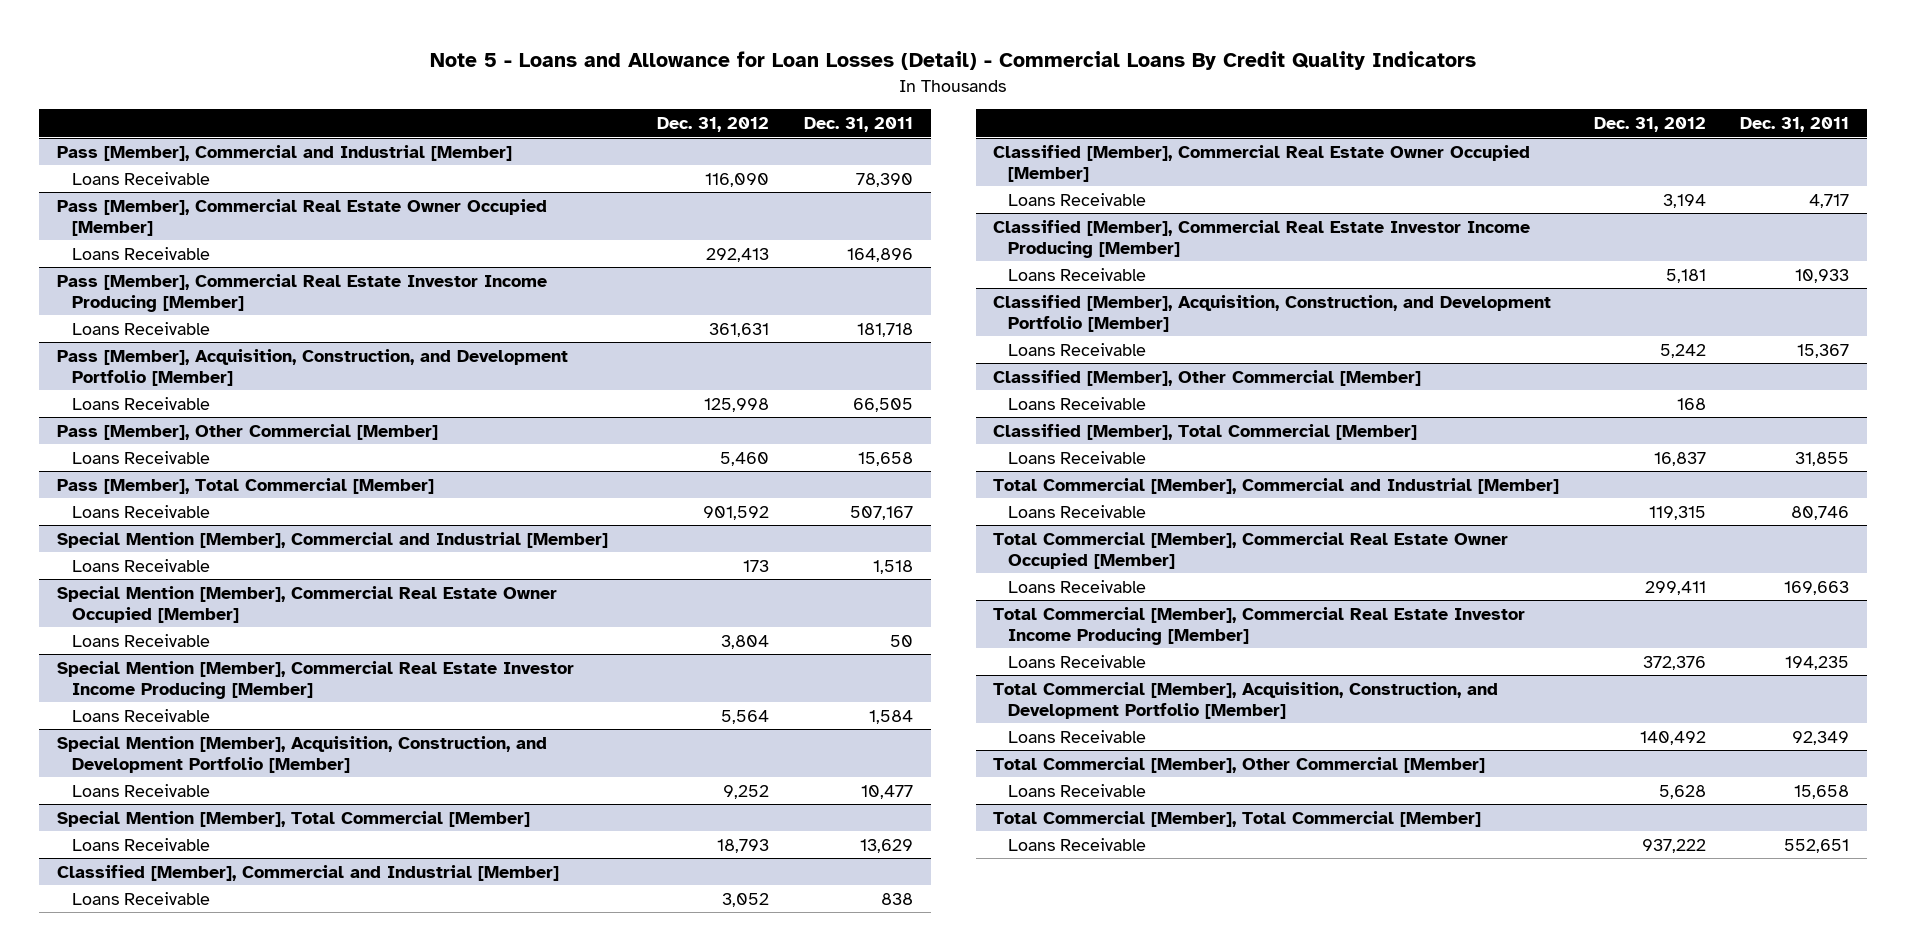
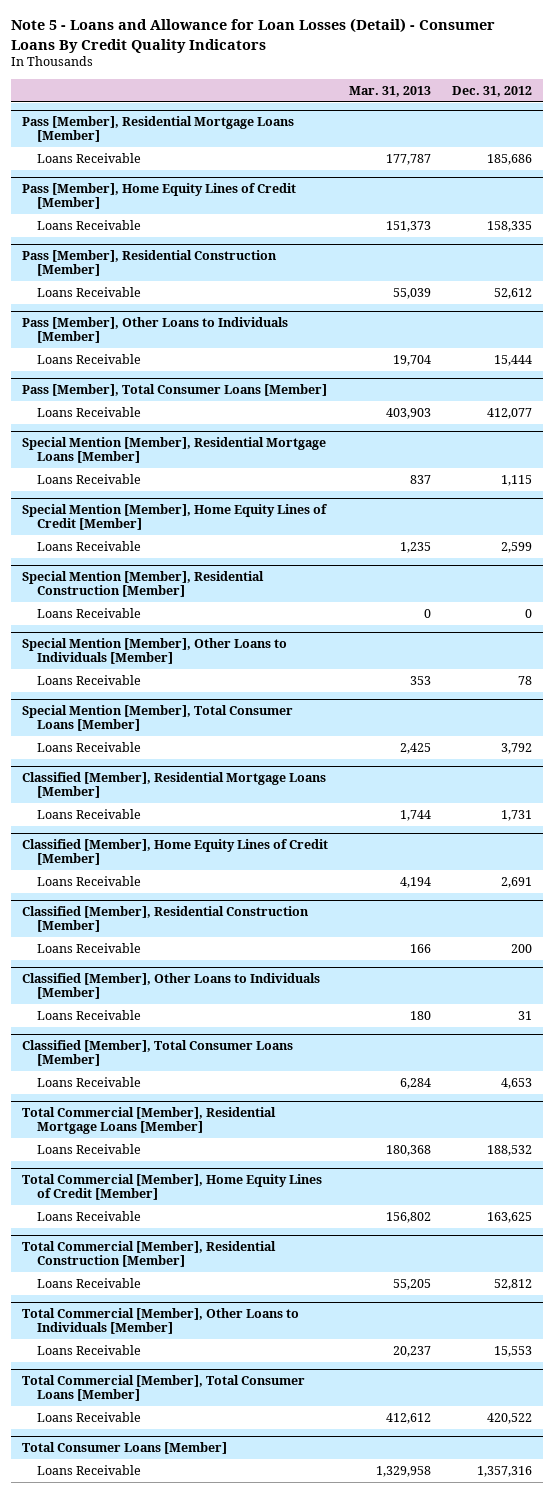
- Note 5 - Loans and Allowance for Loan Losses (Detail) - Commercial Loans By Credit Quality Indicators
+ Note 5 - Loans and Allowance for Loan Losses (Detail) - Consumer Loans By Credit Quality Indicators
- | Dec. 31, 2012 | Dec. 31, 2011
+ | Mar. 31, 2013 | Dec. 31, 2012
- Pass [Member], Commercial and Industrial [Member]
- Loans Receivable | 116,090 | 78,390
- Pass [Member], Commercial Real Estate Owner Occupied [Member]
- Loans Receivable | 292,413 | 164,896
- Pass [Member], Commercial Real Estate Investor Income Producing [Member]
- Loans Receivable | 361,631 | 181,718
- Pass [Member], Acquisition, Construction, and Development Portfolio [Member]
- Loans Receivable | 125,998 | 66,505
- Pass [Member], Other Commercial [Member]
- Loans Receivable | 5,460 | 15,658
- Pass [Member], Total Commercial [Member]
- Loans Receivable | 901,592 | 507,167
- Special Mention [Member], Commercial and Industrial [Member]
- Loans Receivable | 173 | 1,518
- Special Mention [Member], Commercial Real Estate Owner Occupied [Member]
- Loans Receivable | 3,804 | 50
- Special Mention [Member], Commercial Real Estate Investor Income Producing [Member]
- Loans Receivable | 5,564 | 1,584
- Special Mention [Member], Acquisition, Construction, and Development Portfolio [Member]
- Loans Receivable | 9,252 | 10,477
- Special Mention [Member], Total Commercial [Member]
- Loans Receivable | 18,793 | 13,629
- Classified [Member], Commercial and Industrial [Member]
- Loans Receivable | 3,052 | 838
- Classified [Member], Commercial Real Estate Owner Occupied [Member]
- Loans Receivable | 3,194 | 4,717
- Classified [Member], Commercial Real Estate Investor Income Producing [Member]
- Loans Receivable | 5,181 | 10,933
- Classified [Member], Acquisition, Construction, and Development Portfolio [Member]
- Loans Receivable | 5,242 | 15,367
- Classified [Member], Other Commercial [Member]
- Loans Receivable | 168 |
- Classified [Member], Total Commercial [Member]
- Loans Receivable | 16,837 | 31,855
- Total Commercial [Member], Commercial and Industrial [Member]
- Loans Receivable | 119,315 | 80,746
- Total Commercial [Member], Commercial Real Estate Owner Occupied [Member]
- Loans Receivable | 299,411 | 169,663
- Total Commercial [Member], Commercial Real Estate Investor Income Producing [Member]
- Loans Receivable | 372,376 | 194,235
- Total Commercial [Member], Acquisition, Construction, and Development Portfolio [Member]
- Loans Receivable | 140,492 | 92,349
- Total Commercial [Member], Other Commercial [Member]
- Loans Receivable | 5,628 | 15,658
- Total Commercial [Member], Total Commercial [Member]
- Loans Receivable | 937,222 | 552,651
+ Pass [Member], Residential Mortgage Loans [Member]
+ Loans Receivable | 177,787 | 185,686
+ Pass [Member], Home Equity Lines of Credit [Member]
+ Loans Receivable | 151,373 | 158,335
+ Pass [Member], Residential Construction [Member]
+ Loans Receivable | 55,039 | 52,612
+ Pass [Member], Other Loans to Individuals [Member]
+ Loans Receivable | 19,704 | 15,444
+ Pass [Member], Total Consumer Loans [Member]
+ Loans Receivable | 403,903 | 412,077
+ Special Mention [Member], Residential Mortgage Loans [Member]
+ Loans Receivable | 837 | 1,115
+ Special Mention [Member], Home Equity Lines of Credit [Member]
+ Loans Receivable | 1,235 | 2,599
+ Special Mention [Member], Residential Construction [Member]
+ Loans Receivable | 0 | 0
+ Special Mention [Member], Other Loans to Individuals [Member]
+ Loans Receivable | 353 | 78
+ Special Mention [Member], Total Consumer Loans [Member]
+ Loans Receivable | 2,425 | 3,792
+ Classified [Member], Residential Mortgage Loans [Member]
+ Loans Receivable | 1,744 | 1,731
+ Classified [Member], Home Equity Lines of Credit [Member]
+ Loans Receivable | 4,194 | 2,691
+ Classified [Member], Residential Construction [Member]
+ Loans Receivable | 166 | 200
+ Classified [Member], Other Loans to Individuals [Member]
+ Loans Receivable | 180 | 31
+ Classified [Member], Total Consumer Loans [Member]
+ Loans Receivable | 6,284 | 4,653
+ Total Commercial [Member], Residential Mortgage Loans [Member]
+ Loans Receivable | 180,368 | 188,532
+ Total Commercial [Member], Home Equity Lines of Credit [Member]
+ Loans Receivable | 156,802 | 163,625
+ Total Commercial [Member], Residential Construction [Member]
+ Loans Receivable | 55,205 | 52,812
+ Total Commercial [Member], Other Loans to Individuals [Member]
+ Loans Receivable | 20,237 | 15,553
+ Total Commercial [Member], Total Consumer Loans [Member]
+ Loans Receivable | 412,612 | 420,522
+ Total Consumer Loans [Member]
+ Loans Receivable | 1,329,958 | 1,357,316

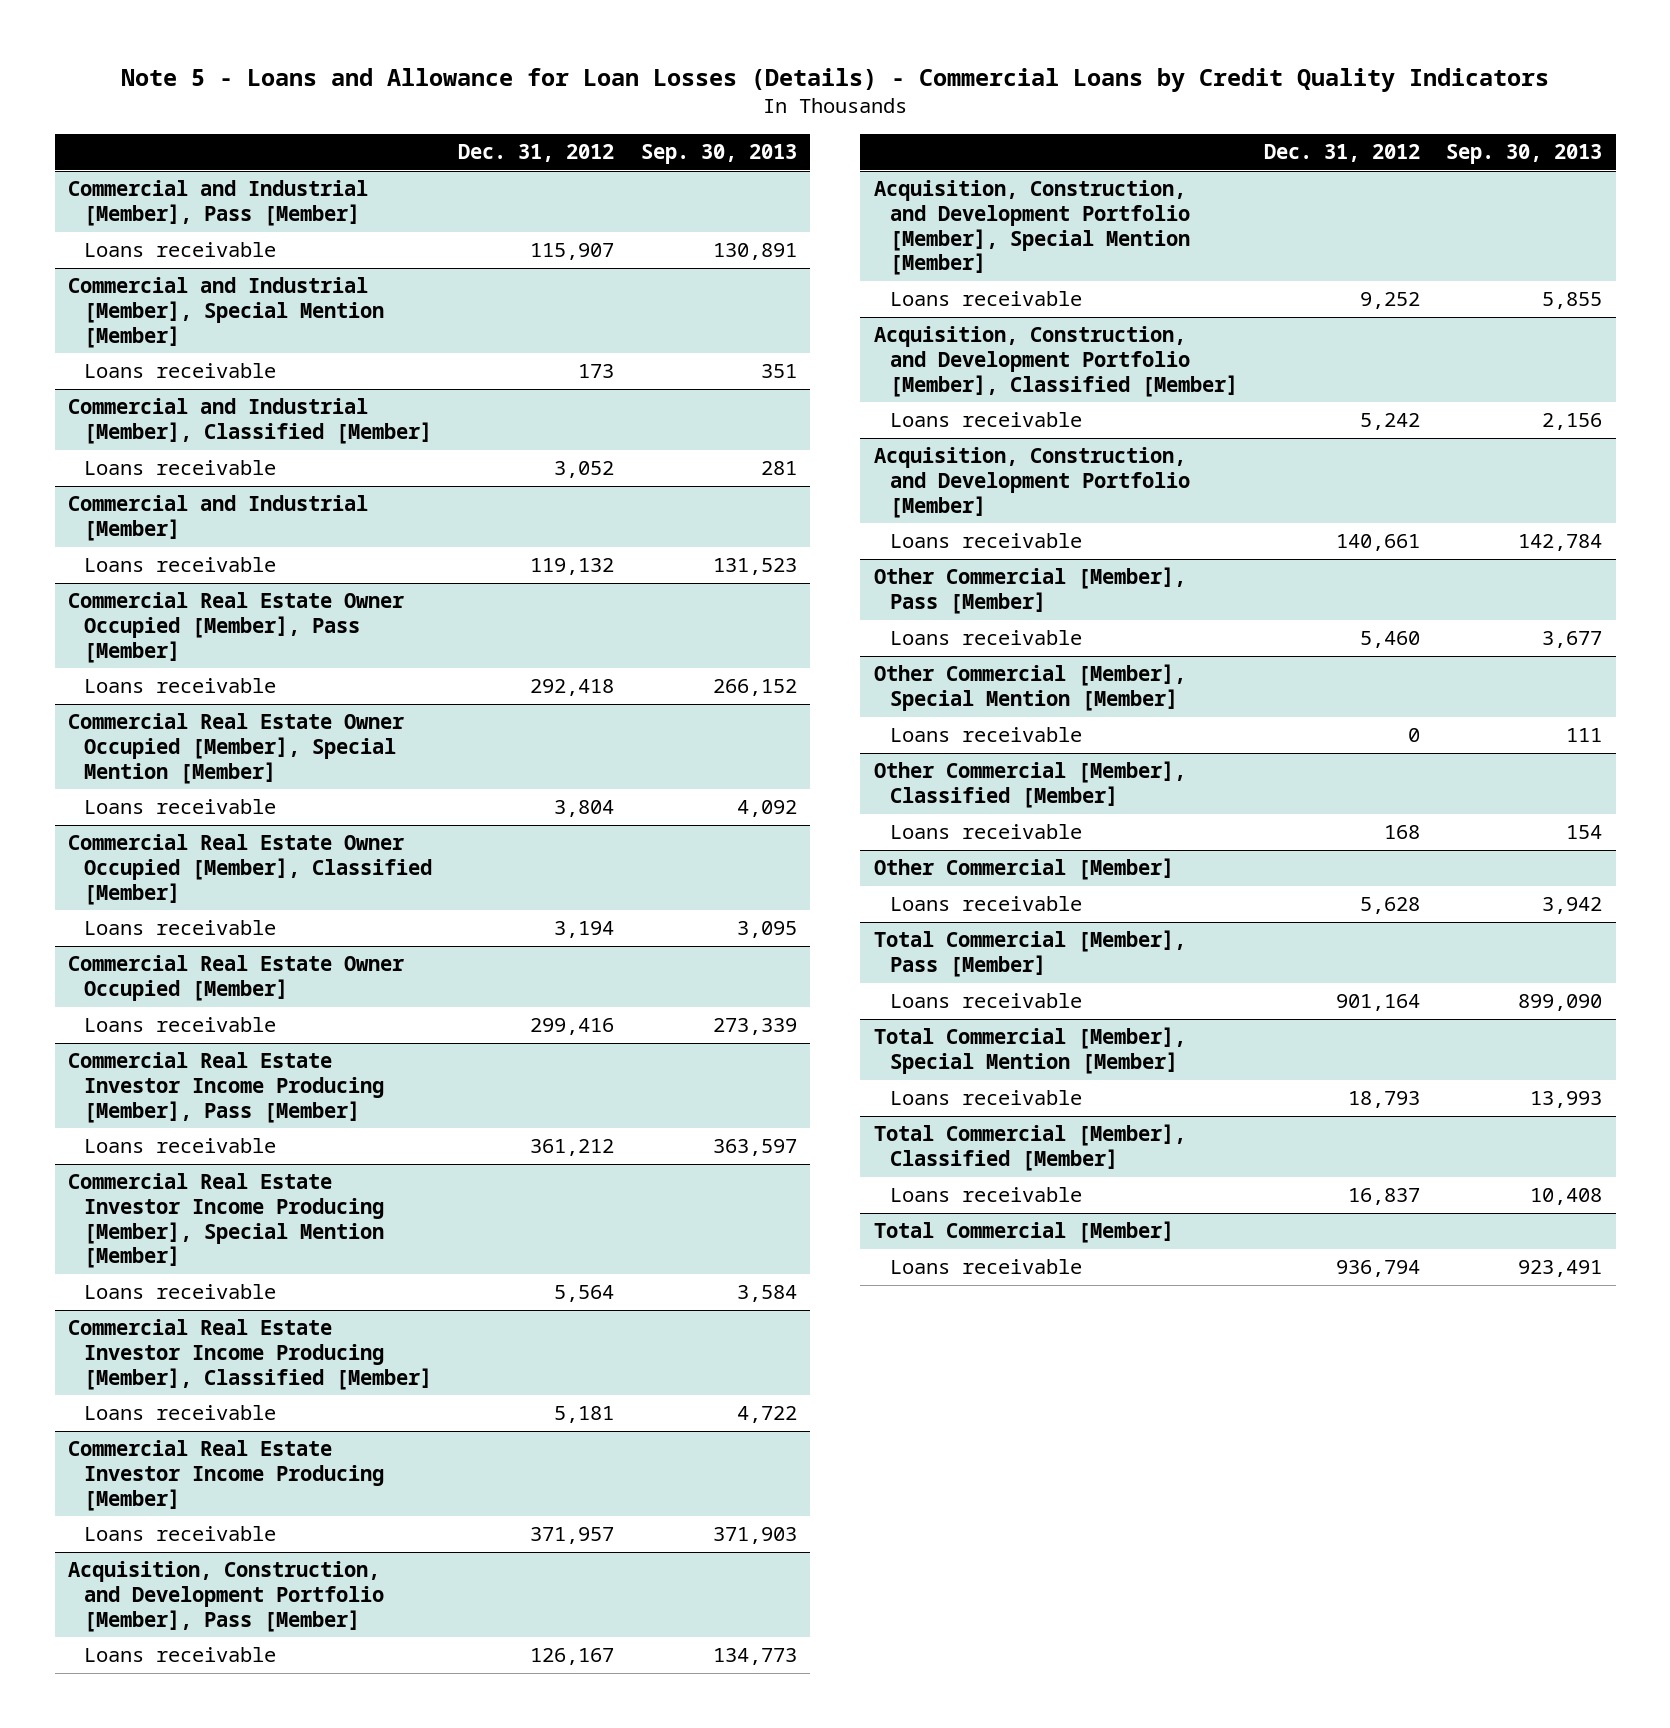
- Note 5 - Loans and Allowance for Loan Losses (Detail) - Consumer Loans By Credit Quality Indicators
+ Note 5 - Loans and Allowance for Loan Losses (Details) - Commercial Loans by Credit Quality Indicators
- | Mar. 31, 2013 | Dec. 31, 2012
+ | Dec. 31, 2012 | Sep. 30, 2013
- Pass [Member], Residential Mortgage Loans [Member]
- Loans Receivable | 177,787 | 185,686
- Pass [Member], Home Equity Lines of Credit [Member]
- Loans Receivable | 151,373 | 158,335
- Pass [Member], Residential Construction [Member]
- Loans Receivable | 55,039 | 52,612
- Pass [Member], Other Loans to Individuals [Member]
- Loans Receivable | 19,704 | 15,444
- Pass [Member], Total Consumer Loans [Member]
- Loans Receivable | 403,903 | 412,077
- Special Mention [Member], Residential Mortgage Loans [Member]
- Loans Receivable | 837 | 1,115
- Special Mention [Member], Home Equity Lines of Credit [Member]
- Loans Receivable | 1,235 | 2,599
- Special Mention [Member], Residential Construction [Member]
- Loans Receivable | 0 | 0
- Special Mention [Member], Other Loans to Individuals [Member]
- Loans Receivable | 353 | 78
- Special Mention [Member], Total Consumer Loans [Member]
- Loans Receivable | 2,425 | 3,792
- Classified [Member], Residential Mortgage Loans [Member]
- Loans Receivable | 1,744 | 1,731
- Classified [Member], Home Equity Lines of Credit [Member]
- Loans Receivable | 4,194 | 2,691
- Classified [Member], Residential Construction [Member]
- Loans Receivable | 166 | 200
- Classified [Member], Other Loans to Individuals [Member]
- Loans Receivable | 180 | 31
- Classified [Member], Total Consumer Loans [Member]
- Loans Receivable | 6,284 | 4,653
- Total Commercial [Member], Residential Mortgage Loans [Member]
- Loans Receivable | 180,368 | 188,532
- Total Commercial [Member], Home Equity Lines of Credit [Member]
- Loans Receivable | 156,802 | 163,625
- Total Commercial [Member], Residential Construction [Member]
- Loans Receivable | 55,205 | 52,812
- Total Commercial [Member], Other Loans to Individuals [Member]
- Loans Receivable | 20,237 | 15,553
- Total Commercial [Member], Total Consumer Loans [Member]
- Loans Receivable | 412,612 | 420,522
- Total Consumer Loans [Member]
- Loans Receivable | 1,329,958 | 1,357,316
+ Commercial and Industrial [Member], Pass [Member]
+ Loans receivable | 115,907 | 130,891
+ Commercial and Industrial [Member], Special Mention [Member]
+ Loans receivable | 173 | 351
+ Commercial and Industrial [Member], Classified [Member]
+ Loans receivable | 3,052 | 281
+ Commercial and Industrial [Member]
+ Loans receivable | 119,132 | 131,523
+ Commercial Real Estate Owner Occupied [Member], Pass [Member]
+ Loans receivable | 292,418 | 266,152
+ Commercial Real Estate Owner Occupied [Member], Special Mention [Member]
+ Loans receivable | 3,804 | 4,092
+ Commercial Real Estate Owner Occupied [Member], Classified [Member]
+ Loans receivable | 3,194 | 3,095
+ Commercial Real Estate Owner Occupied [Member]
+ Loans receivable | 299,416 | 273,339
+ Commercial Real Estate Investor Income Producing [Member], Pass [Member]
+ Loans receivable | 361,212 | 363,597
+ Commercial Real Estate Investor Income Producing [Member], Special Mention [Member]
+ Loans receivable | 5,564 | 3,584
+ Commercial Real Estate Investor Income Producing [Member], Classified [Member]
+ Loans receivable | 5,181 | 4,722
+ Commercial Real Estate Investor Income Producing [Member]
+ Loans receivable | 371,957 | 371,903
+ Acquisition, Construction, and Development Portfolio [Member], Pass [Member]
+ Loans receivable | 126,167 | 134,773
+ Acquisition, Construction, and Development Portfolio [Member], Special Mention [Member]
+ Loans receivable | 9,252 | 5,855
+ Acquisition, Construction, and Development Portfolio [Member], Classified [Member]
+ Loans receivable | 5,242 | 2,156
+ Acquisition, Construction, and Development Portfolio [Member]
+ Loans receivable | 140,661 | 142,784
+ Other Commercial [Member], Pass [Member]
+ Loans receivable | 5,460 | 3,677
+ Other Commercial [Member], Special Mention [Member]
+ Loans receivable | 0 | 111
+ Other Commercial [Member], Classified [Member]
+ Loans receivable | 168 | 154
+ Other Commercial [Member]
+ Loans receivable | 5,628 | 3,942
+ Total Commercial [Member], Pass [Member]
+ Loans receivable | 901,164 | 899,090
+ Total Commercial [Member], Special Mention [Member]
+ Loans receivable | 18,793 | 13,993
+ Total Commercial [Member], Classified [Member]
+ Loans receivable | 16,837 | 10,408
+ Total Commercial [Member]
+ Loans receivable | 936,794 | 923,491

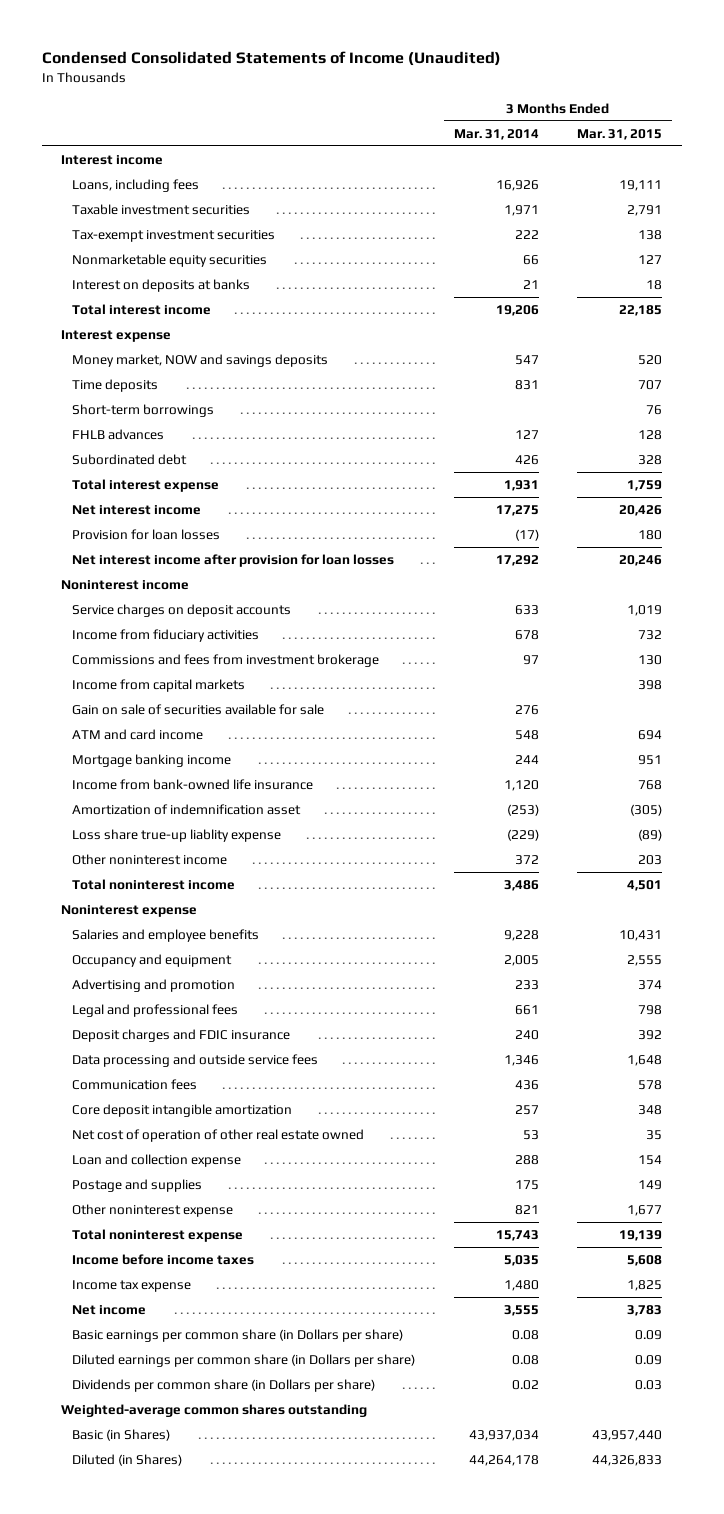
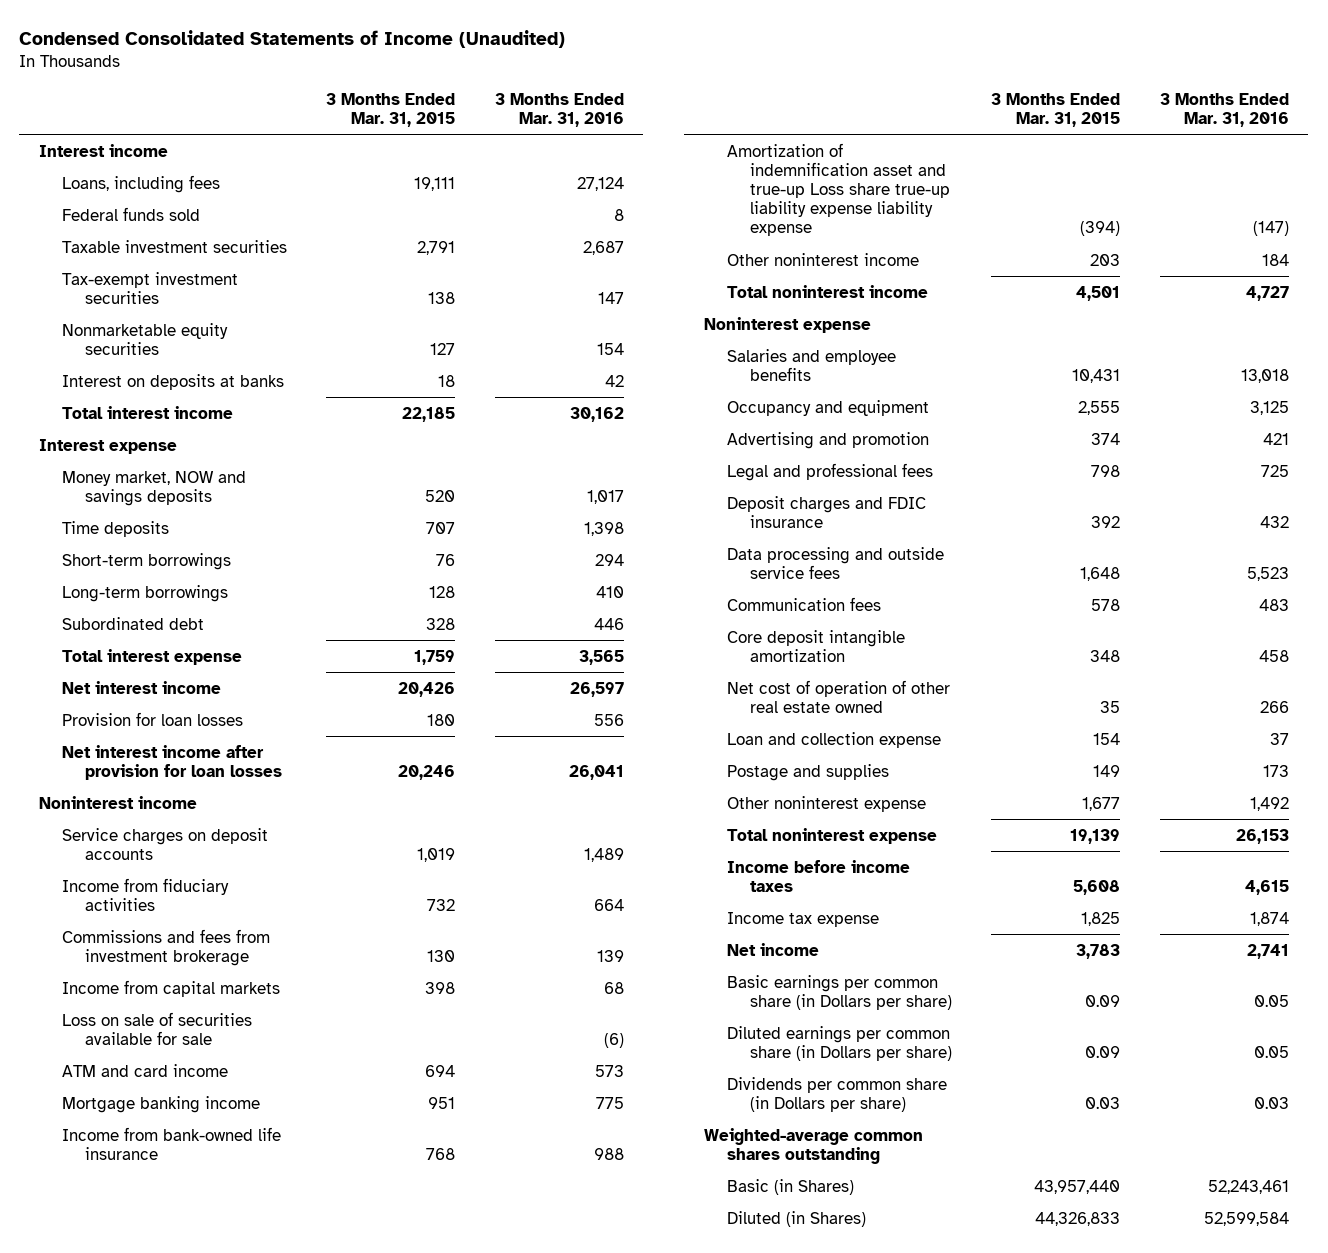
- | 3 Months Ended Mar. 31, 2014 | 3 Months Ended Mar. 31, 2015
+ | 3 Months Ended Mar. 31, 2015 | 3 Months Ended Mar. 31, 2016
+ Federal funds sold | | 8
- FHLB advances | 127 | 128
+ Long-term borrowings | 128 | 410
- Gain on sale of securities available for sale | 276 |
+ Loss on sale of securities available for sale | | (6)
- Amortization of indemnification asset | (253) | (305)
- Loss share true-up liablity expense | (229) | (89)
+ Amortization of indemnification asset and true-up Loss share true-up liability expense liability expense | (394) | (147)

